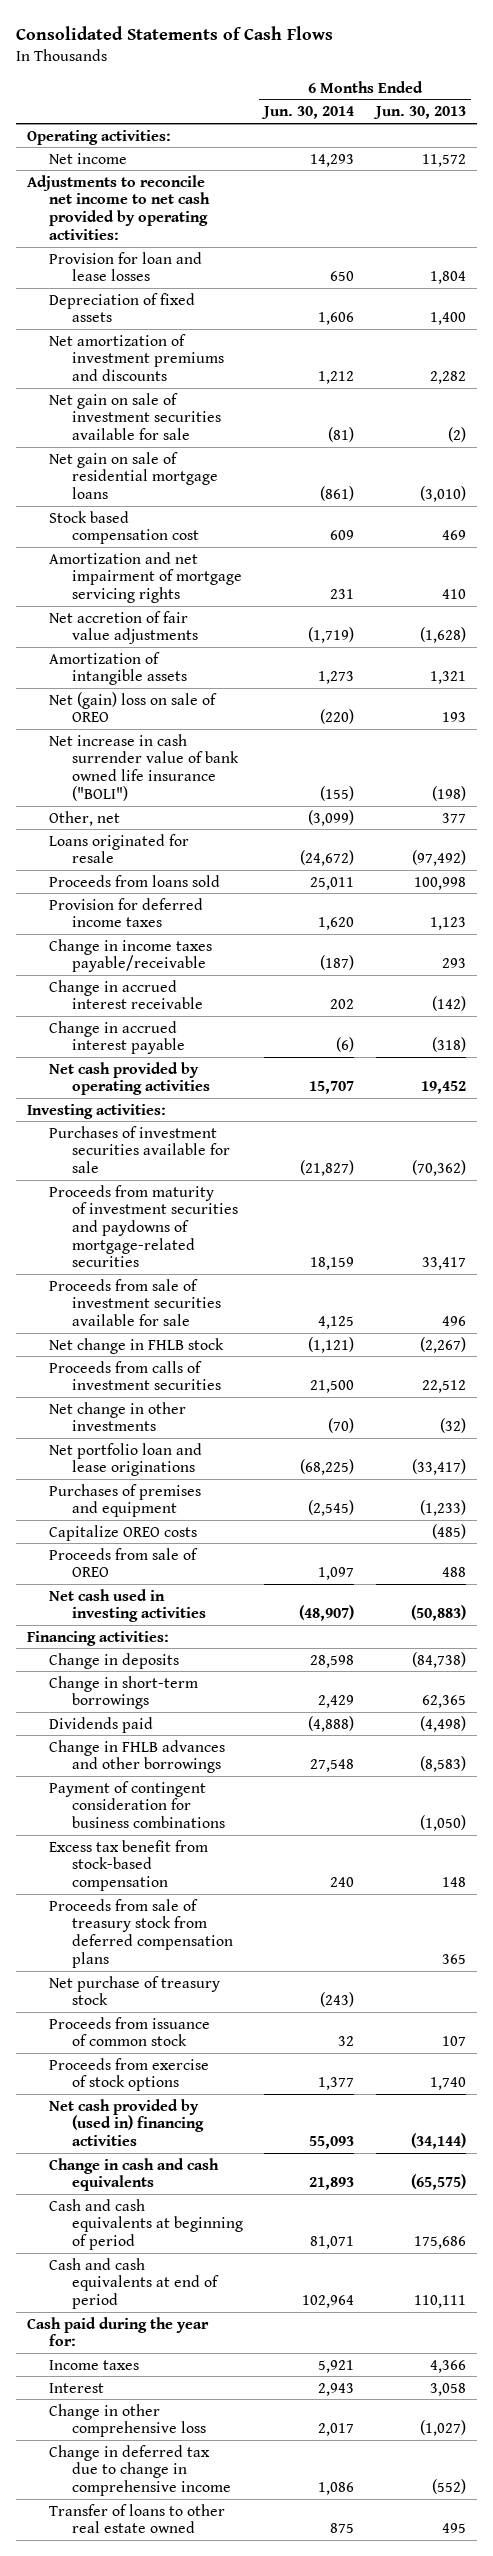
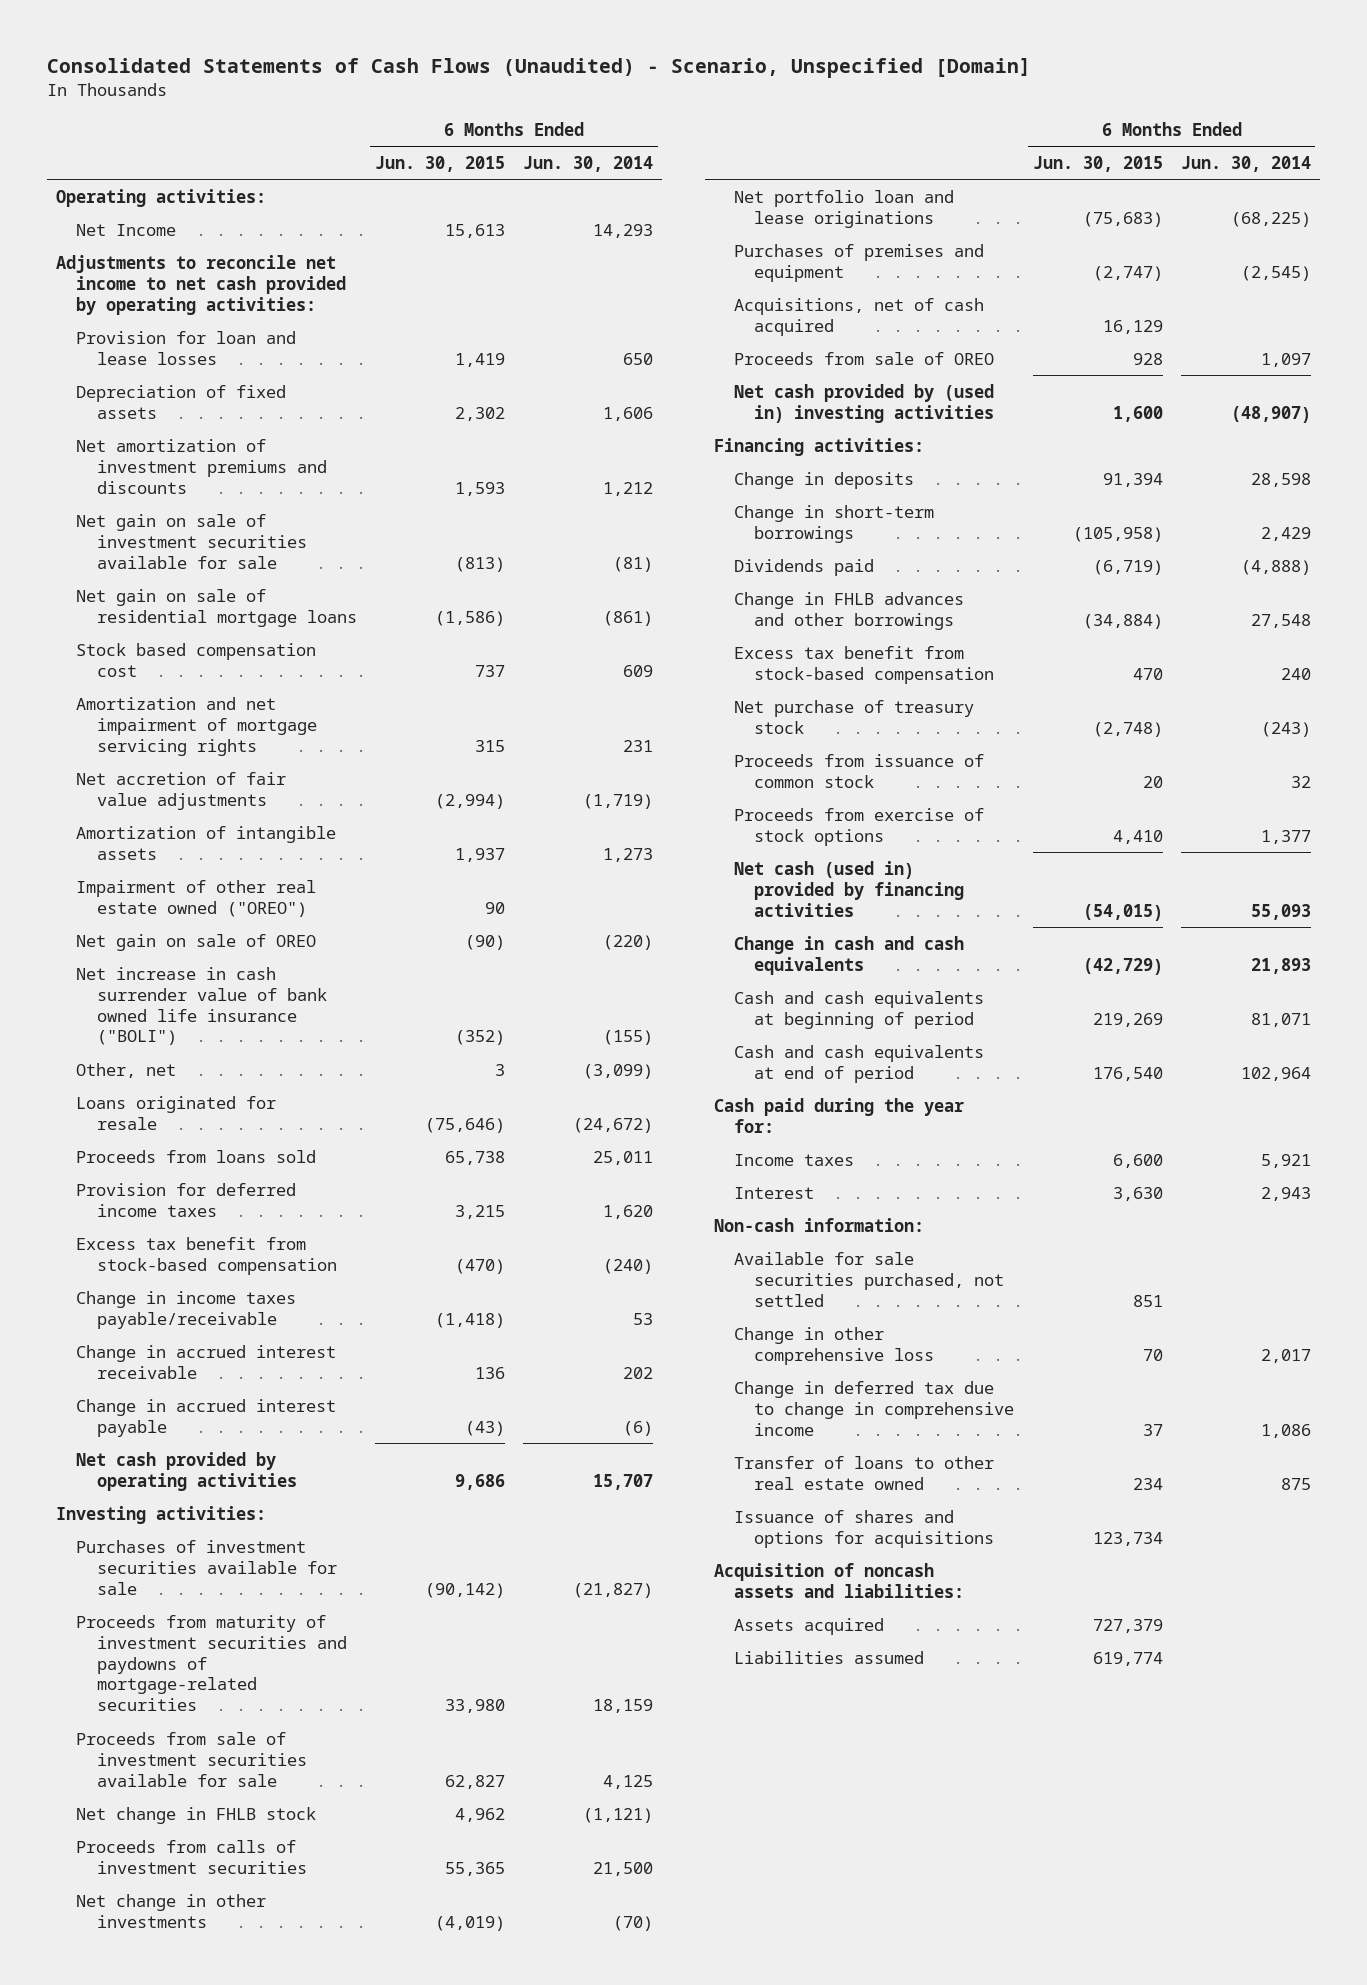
- Consolidated Statements of Cash Flows
+ Consolidated Statements of Cash Flows (Unaudited) - Scenario, Unspecified [Domain]
- | 6 Months Ended Jun. 30, 2014 | 6 Months Ended Jun. 30, 2013
+ | 6 Months Ended Jun. 30, 2015 | 6 Months Ended Jun. 30, 2014
- Net income | 14,293 | 11,572
+ Net Income | 15,613 | 14,293
- Net (gain) loss on sale of OREO | (220) | 193
+ Impairment of other real estate owned ("OREO") | 90 |
+ Net gain on sale of OREO | (90) | (220)
- Change in income taxes payable/receivable | (187) | 293
+ Excess tax benefit from stock-based compensation | (470) | (240)
+ Change in income taxes payable/receivable | (1,418) | 53
- Capitalize OREO costs | | (485)
+ Acquisitions, net of cash acquired | 16,129 |
- Net cash used in investing activities | (48,907) | (50,883)
+ Net cash provided by (used in) investing activities | 1,600 | (48,907)
- Payment of contingent consideration for business combinations | | (1,050)
- Proceeds from sale of treasury stock from deferred compensation plans | | 365
- Net cash provided by (used in) financing activities | 55,093 | (34,144)
+ Net cash (used in) provided by financing activities | (54,015) | 55,093
+ Non-cash information:
+ Available for sale securities purchased, not settled | 851 |
+ Issuance of shares and options for acquisitions | 123,734 |
+ Acquisition of noncash assets and liabilities:
+ Assets acquired | 727,379 |
+ Liabilities assumed | 619,774 |

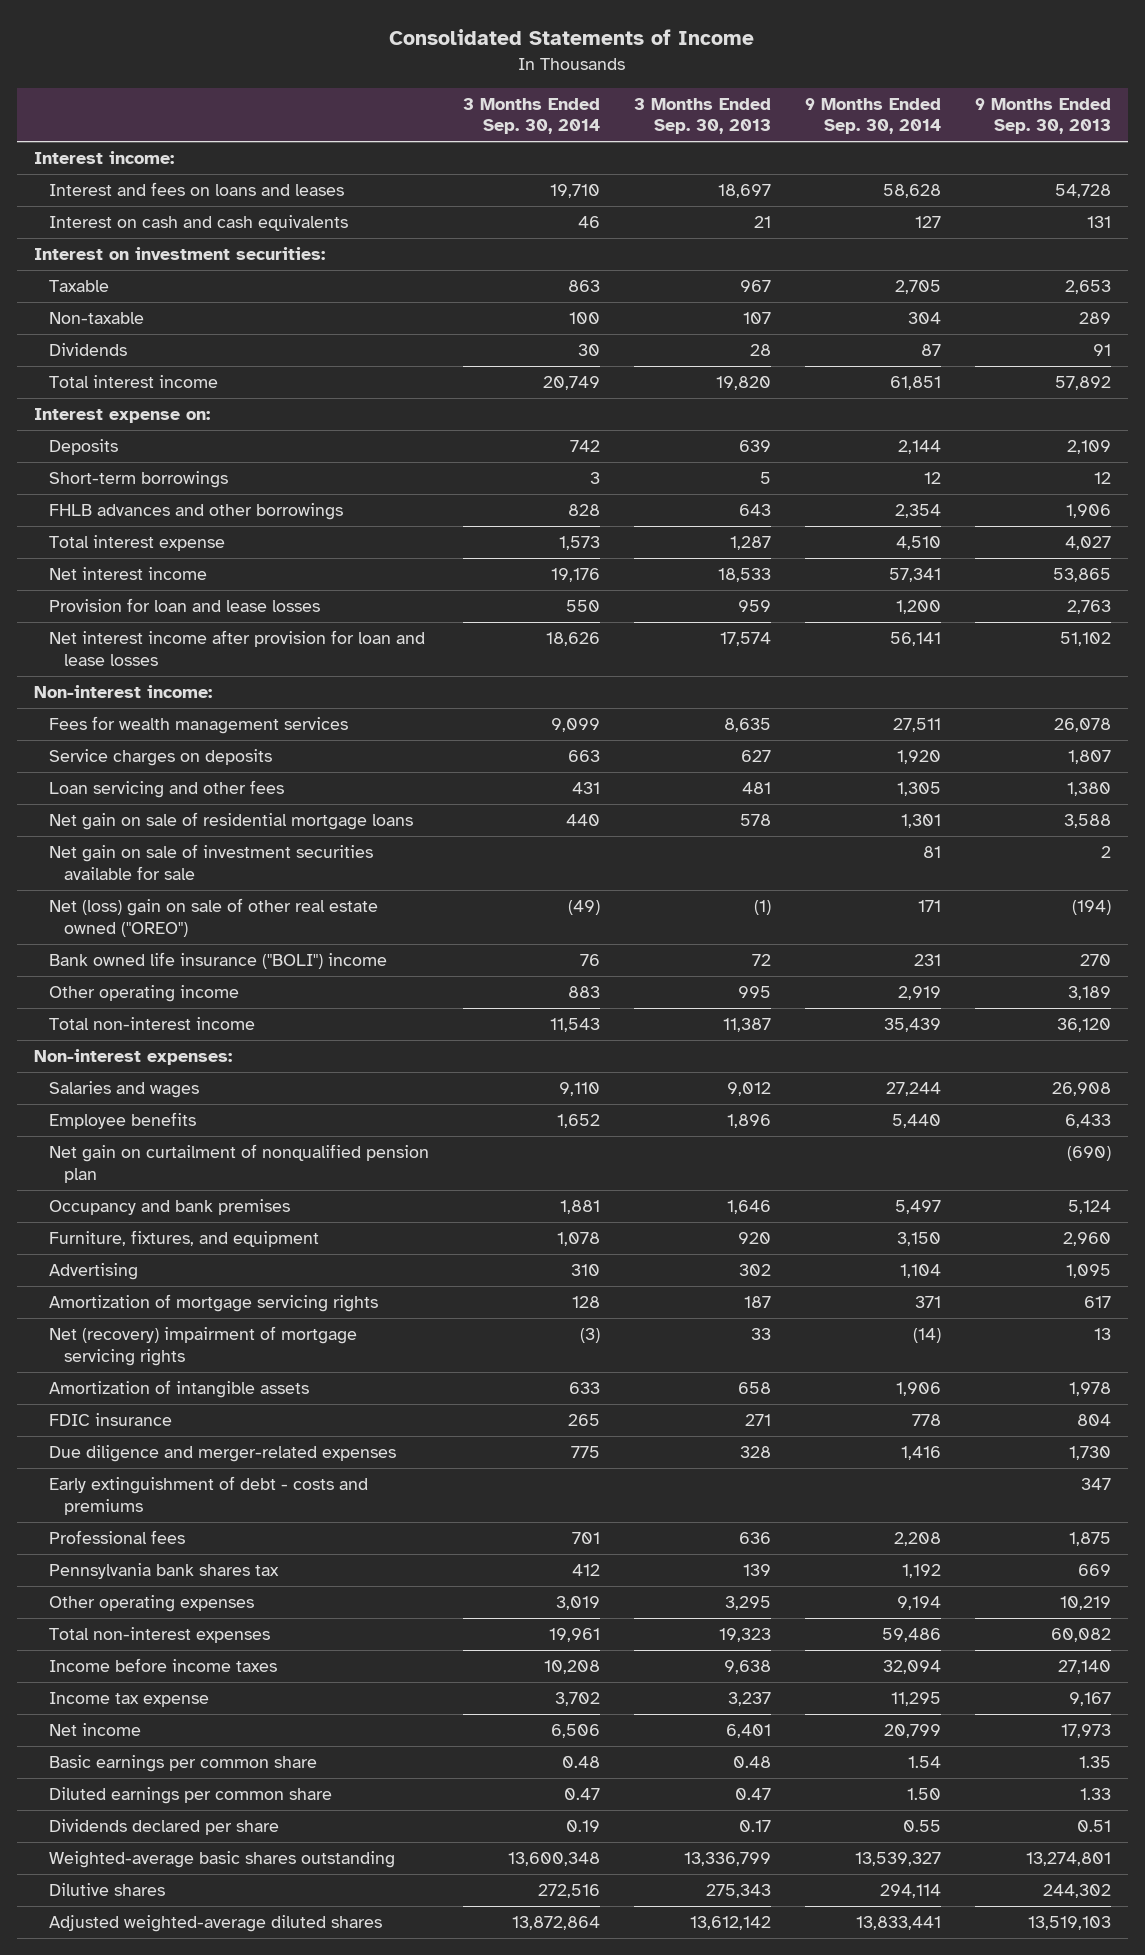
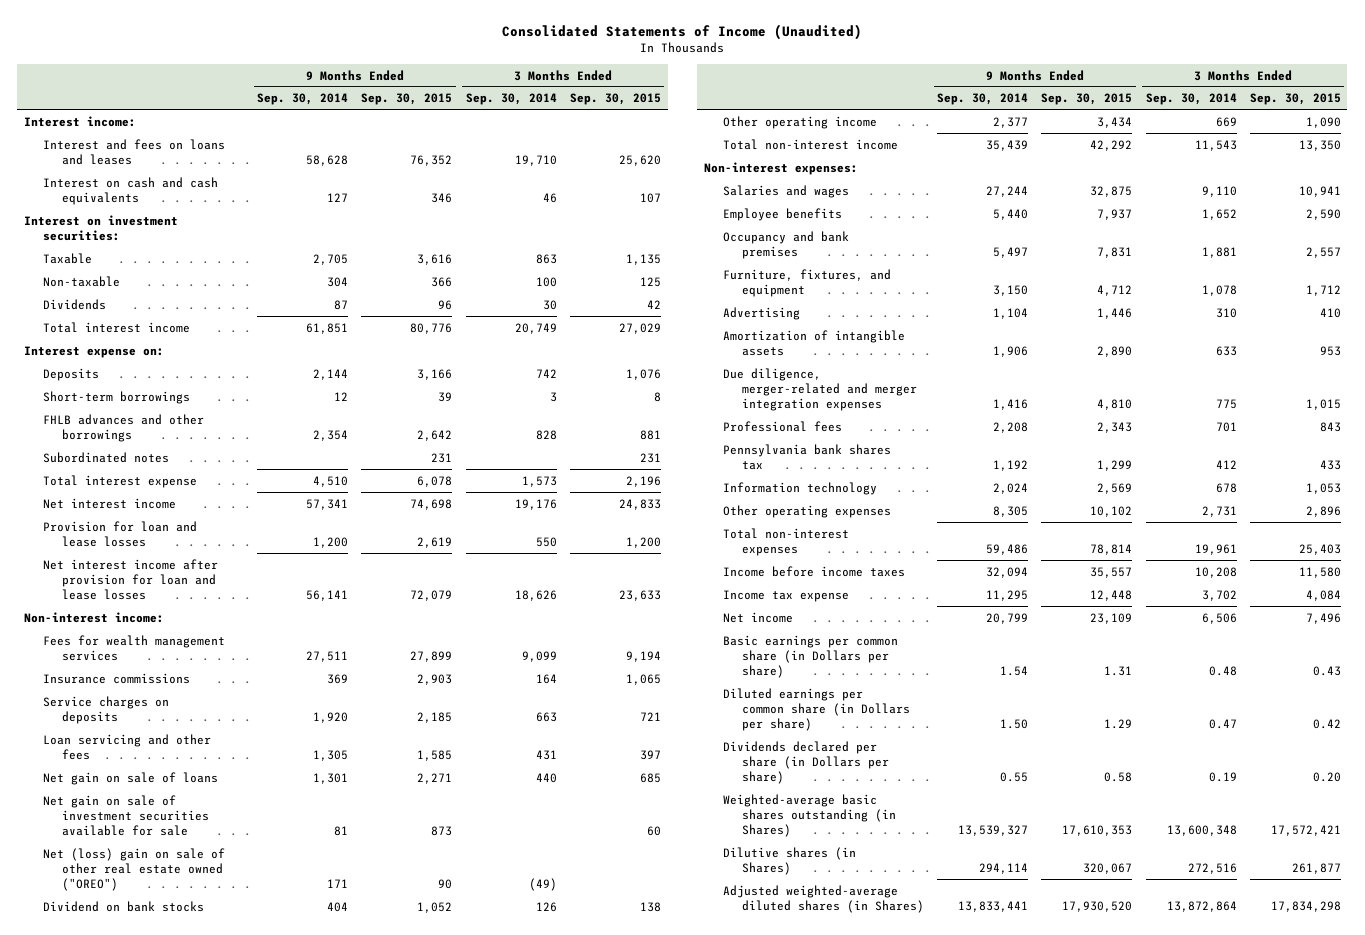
- Consolidated Statements of Income
+ Consolidated Statements of Income (Unaudited)
- | 3 Months Ended Sep. 30, 2014 | 3 Months Ended Sep. 30, 2013 | 9 Months Ended Sep. 30, 2014 | 9 Months Ended Sep. 30, 2013
+ | 9 Months Ended Sep. 30, 2014 | 9 Months Ended Sep. 30, 2015 | 3 Months Ended Sep. 30, 2014 | 3 Months Ended Sep. 30, 2015
+ Subordinated notes | | 231 | | 231
+ Insurance commissions | 369 | 2,903 | 164 | 1,065
- Net gain on sale of residential mortgage loans | 440 | 578 | 1,301 | 3,588
+ Net gain on sale of loans | 1,301 | 2,271 | 440 | 685
- Bank owned life insurance ("BOLI") income | 76 | 72 | 231 | 270
- Other operating income | 883 | 995 | 2,919 | 3,189
+ Dividend on bank stocks | 404 | 1,052 | 126 | 138
+ Other operating income | 2,377 | 3,434 | 669 | 1,090
- Net gain on curtailment of nonqualified pension plan | | | | (690)
- Amortization of mortgage servicing rights | 128 | 187 | 371 | 617
- Net (recovery) impairment of mortgage servicing rights | (3) | 33 | (14) | 13
- FDIC insurance | 265 | 271 | 778 | 804
- Due diligence and merger-related expenses | 775 | 328 | 1,416 | 1,730
- Early extinguishment of debt - costs and premiums | | | | 347
+ Due diligence, merger-related and merger integration expenses | 1,416 | 4,810 | 775 | 1,015
- Other operating expenses | 3,019 | 3,295 | 9,194 | 10,219
+ Information technology | 2,024 | 2,569 | 678 | 1,053
+ Other operating expenses | 8,305 | 10,102 | 2,731 | 2,896
- Basic earnings per common share | 0.48 | 0.48 | 1.54 | 1.35
- Diluted earnings per common share | 0.47 | 0.47 | 1.50 | 1.33
- Dividends declared per share | 0.19 | 0.17 | 0.55 | 0.51
- Weighted-average basic shares outstanding | 13,600,348 | 13,336,799 | 13,539,327 | 13,274,801
- Dilutive shares | 272,516 | 275,343 | 294,114 | 244,302
- Adjusted weighted-average diluted shares | 13,872,864 | 13,612,142 | 13,833,441 | 13,519,103
+ Basic earnings per common share (in Dollars per share) | 1.54 | 1.31 | 0.48 | 0.43
+ Diluted earnings per common share (in Dollars per share) | 1.50 | 1.29 | 0.47 | 0.42
+ Dividends declared per share (in Dollars per share) | 0.55 | 0.58 | 0.19 | 0.20
+ Weighted-average basic shares outstanding (in Shares) | 13,539,327 | 17,610,353 | 13,600,348 | 17,572,421
+ Dilutive shares (in Shares) | 294,114 | 320,067 | 272,516 | 261,877
+ Adjusted weighted-average diluted shares (in Shares) | 13,833,441 | 17,930,520 | 13,872,864 | 17,834,298

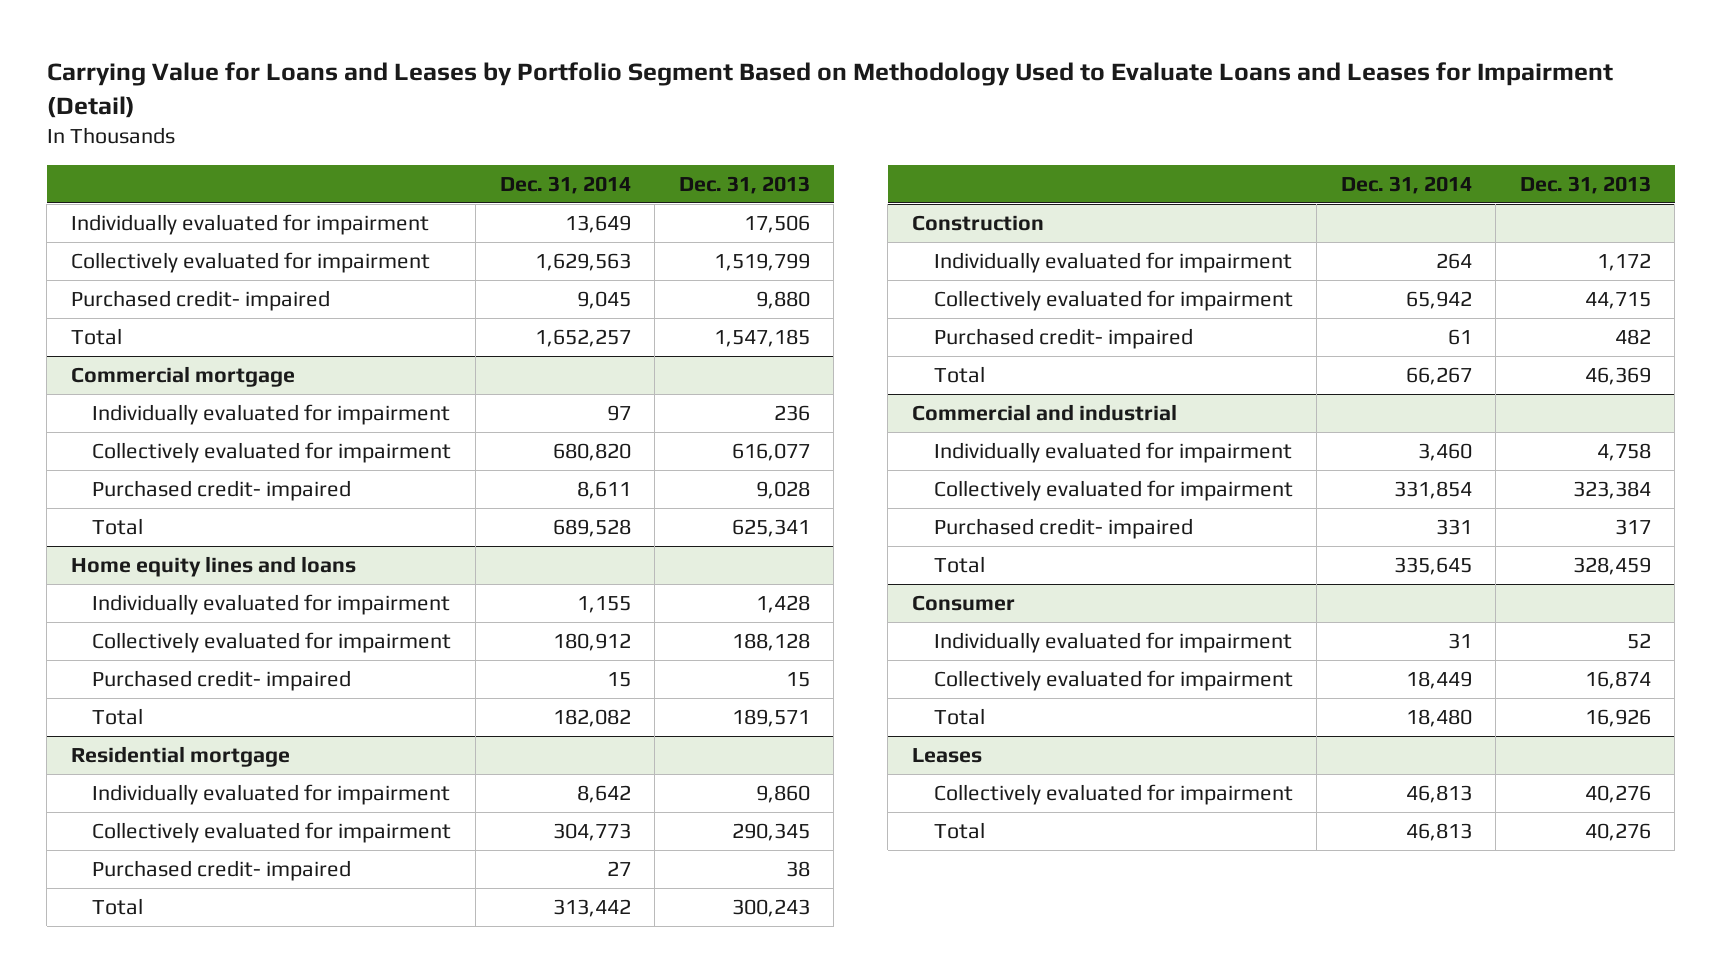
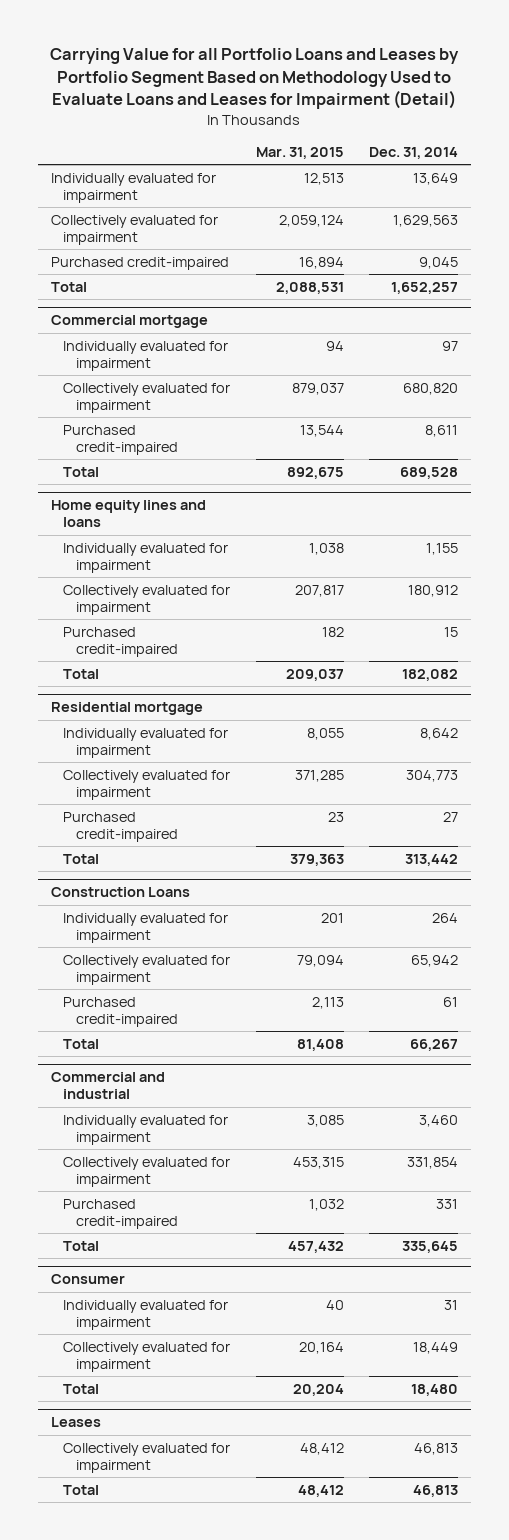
- Carrying Value for Loans and Leases by Portfolio Segment Based on Methodology Used to Evaluate Loans and Leases for Impairment (Detail)
+ Carrying Value for all Portfolio Loans and Leases by Portfolio Segment Based on Methodology Used to Evaluate Loans and Leases for Impairment (Detail)
- | Dec. 31, 2014 | Dec. 31, 2013
+ | Mar. 31, 2015 | Dec. 31, 2014
- Purchased credit- impaired | 9,045 | 9,880
+ Purchased credit-impaired | 16,894 | 9,045
@ Commercial mortgage
- Purchased credit- impaired | 8,611 | 9,028
+ Purchased credit-impaired | 13,544 | 8,611
@ Home equity lines and loans
- Purchased credit- impaired | 15 | 15
+ Purchased credit-impaired | 182 | 15
@ Residential mortgage
- Purchased credit- impaired | 27 | 38
+ Purchased credit-impaired | 23 | 27
- Construction
+ Construction Loans
- Purchased credit- impaired | 61 | 482
+ Purchased credit-impaired | 2,113 | 61
@ Commercial and industrial
- Purchased credit- impaired | 331 | 317
+ Purchased credit-impaired | 1,032 | 331

